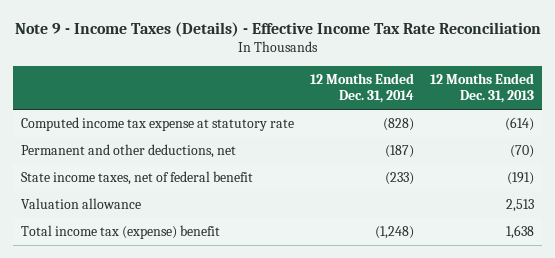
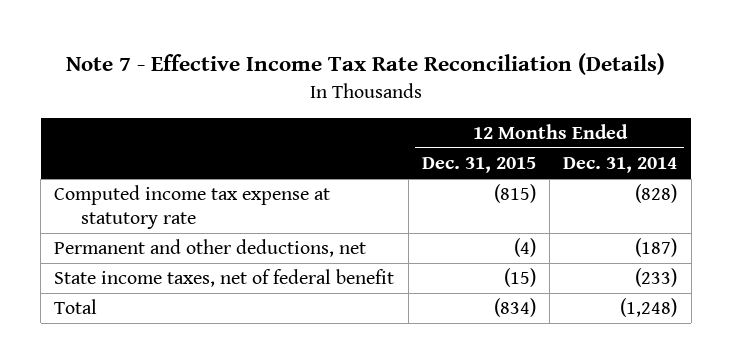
- Note 9 - Income Taxes (Details) - Effective Income Tax Rate Reconciliation
+ Note 7 - Effective Income Tax Rate Reconciliation (Details)
- | 12 Months Ended Dec. 31, 2014 | 12 Months Ended Dec. 31, 2013
+ | 12 Months Ended Dec. 31, 2015 | 12 Months Ended Dec. 31, 2014
- Valuation allowance | | 2,513
- Total income tax (expense) benefit | (1,248) | 1,638
+ Total | (834) | (1,248)

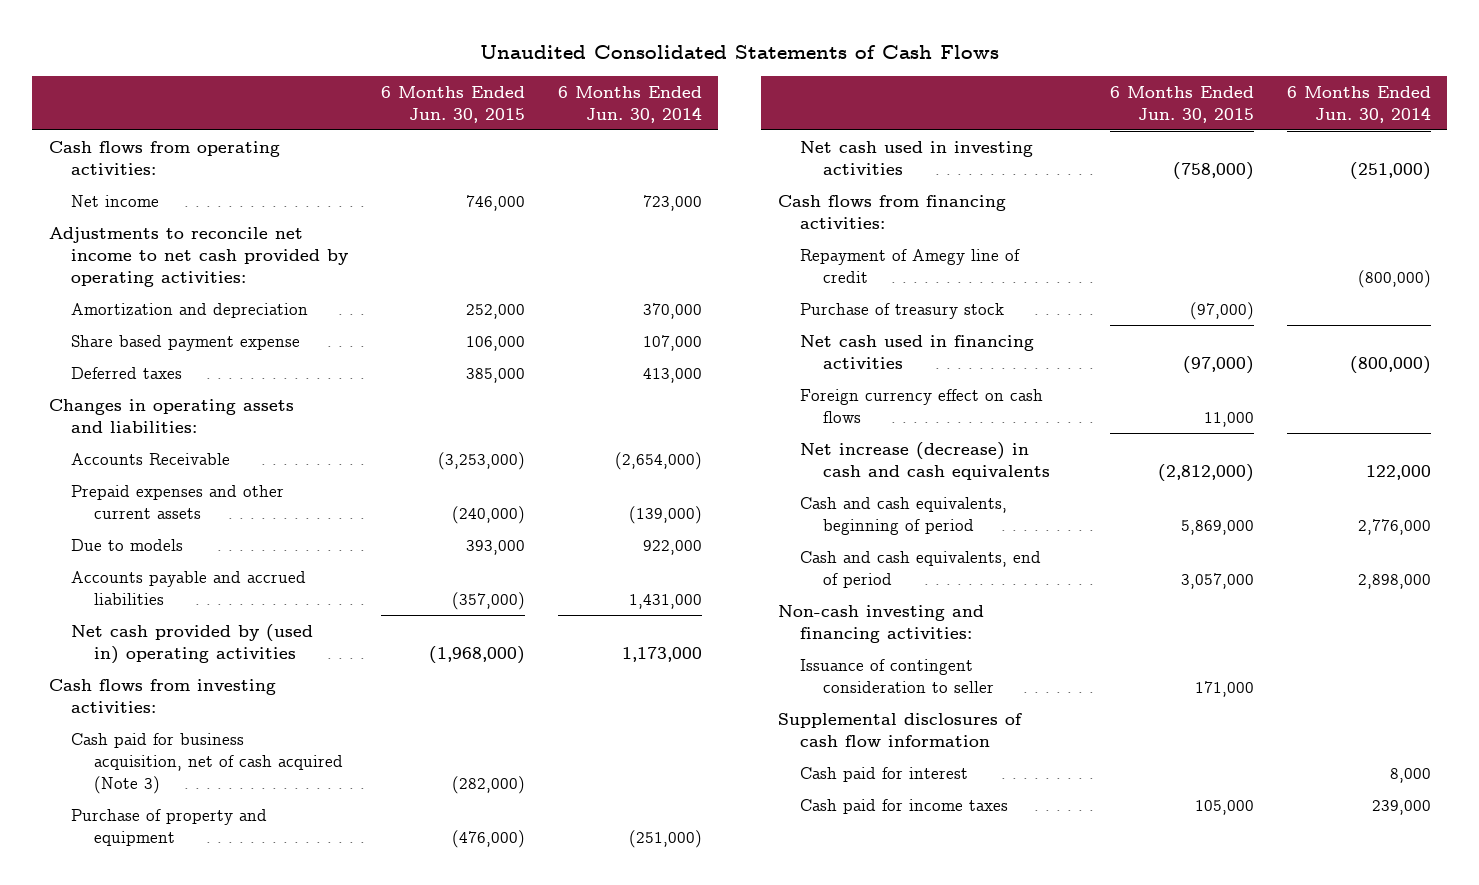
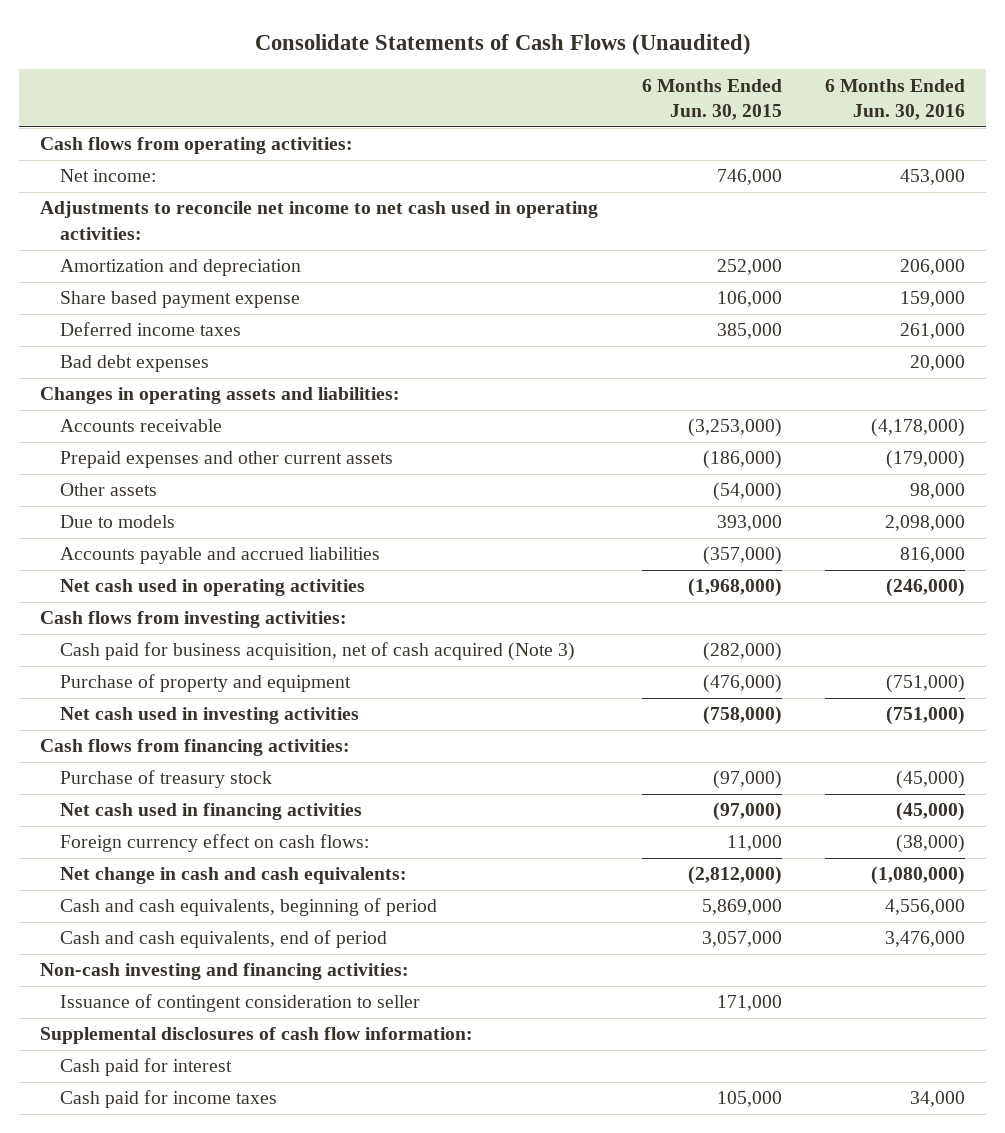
- Unaudited Consolidated Statements of Cash Flows
+ Consolidate Statements of Cash Flows (Unaudited)
- | 6 Months Ended Jun. 30, 2015 | 6 Months Ended Jun. 30, 2014
+ | 6 Months Ended Jun. 30, 2015 | 6 Months Ended Jun. 30, 2016
- Net income | 746,000 | 723,000
- Adjustments to reconcile net income to net cash provided by operating activities:
+ Net income: | 746,000 | 453,000
+ Adjustments to reconcile net income to net cash used in operating activities:
- Deferred taxes | 385,000 | 413,000
+ Deferred income taxes | 385,000 | 261,000
+ Bad debt expenses | | 20,000
- Accounts Receivable | (3,253,000) | (2,654,000)
- Prepaid expenses and other current assets | (240,000) | (139,000)
+ Accounts receivable | (3,253,000) | (4,178,000)
+ Prepaid expenses and other current assets | (186,000) | (179,000)
+ Other assets | (54,000) | 98,000
- Net cash provided by (used in) operating activities | (1,968,000) | 1,173,000
+ Net cash used in operating activities | (1,968,000) | (246,000)
- Repayment of Amegy line of credit | | (800,000)
- Foreign currency effect on cash flows | 11,000 |
- Net increase (decrease) in cash and cash equivalents | (2,812,000) | 122,000
+ Foreign currency effect on cash flows: | 11,000 | (38,000)
+ Net change in cash and cash equivalents: | (2,812,000) | (1,080,000)
- Supplemental disclosures of cash flow information
+ Supplemental disclosures of cash flow information:

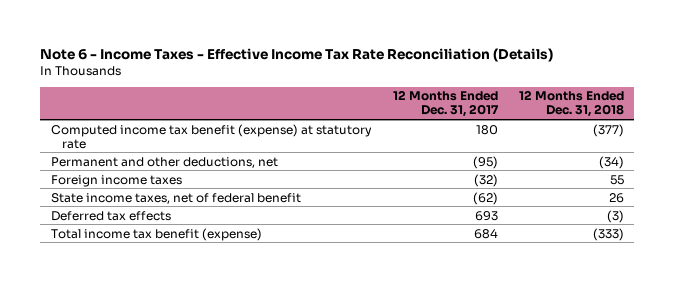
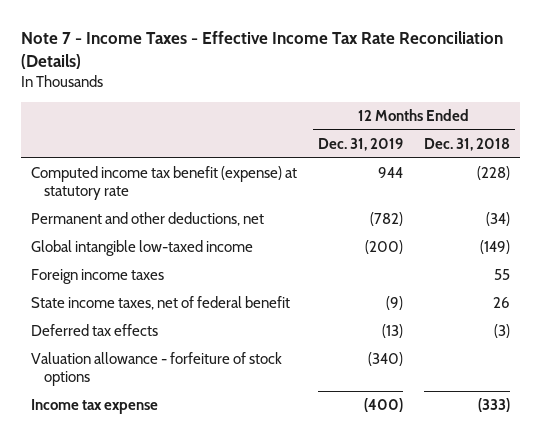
- Note 6 - Income Taxes - Effective Income Tax Rate Reconciliation (Details)
+ Note 7 - Income Taxes - Effective Income Tax Rate Reconciliation (Details)
- | 12 Months Ended Dec. 31, 2017 | 12 Months Ended Dec. 31, 2018
+ | 12 Months Ended Dec. 31, 2019 | 12 Months Ended Dec. 31, 2018
- Computed income tax benefit (expense) at statutory rate | 180 | (377)
+ Computed income tax benefit (expense) at statutory rate | 944 | (228)
+ Global intangible low-taxed income | (200) | (149)
- Total income tax benefit (expense) | 684 | (333)
+ Valuation allowance - forfeiture of stock options | (340) |
+ Income tax expense | (400) | (333)

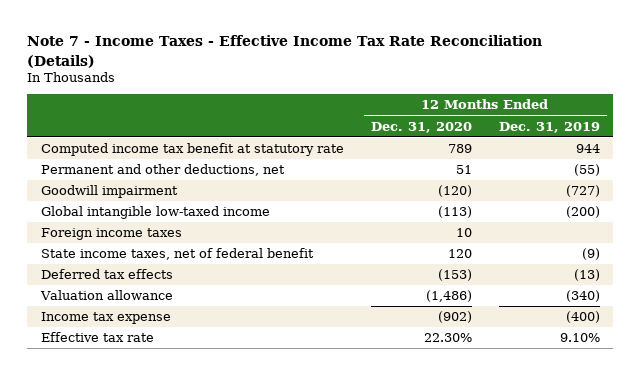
- | 12 Months Ended Dec. 31, 2019 | 12 Months Ended Dec. 31, 2018
+ | 12 Months Ended Dec. 31, 2020 | 12 Months Ended Dec. 31, 2019
- Computed income tax benefit (expense) at statutory rate | 944 | (228)
- Permanent and other deductions, net | (782) | (34)
+ Computed income tax benefit at statutory rate | 789 | 944
+ Permanent and other deductions, net | 51 | (55)
+ Goodwill impairment | (120) | (727)
- Valuation allowance - forfeiture of stock options | (340) |
+ Valuation allowance | (1,486) | (340)
+ Effective tax rate | 22.30% | 9.10%

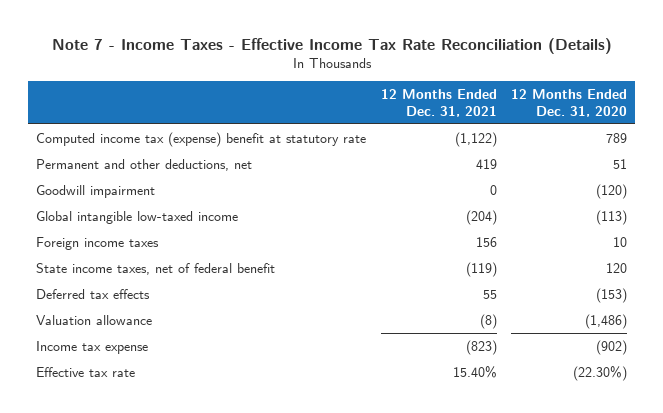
- | 12 Months Ended Dec. 31, 2020 | 12 Months Ended Dec. 31, 2019
+ | 12 Months Ended Dec. 31, 2021 | 12 Months Ended Dec. 31, 2020
- Computed income tax benefit at statutory rate | 789 | 944
+ Computed income tax (expense) benefit at statutory rate | (1,122) | 789
- Effective tax rate | 22.30% | 9.10%
+ Effective tax rate | 15.40% | (22.30%)

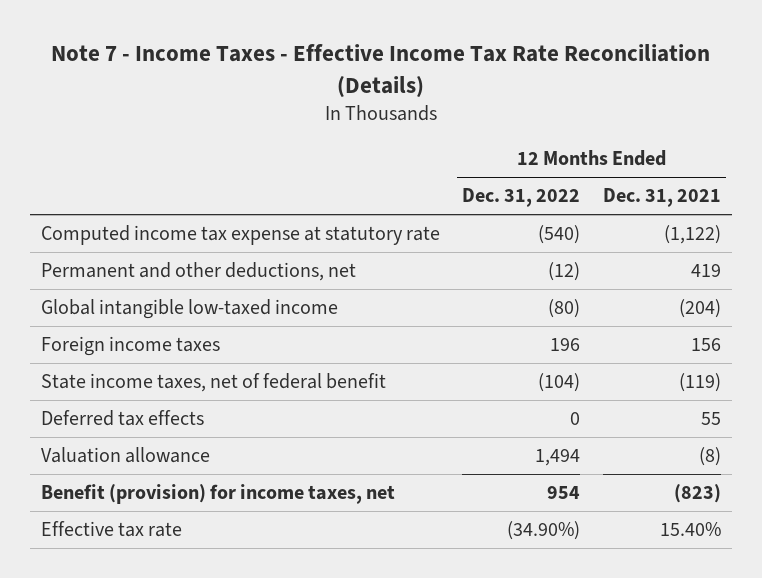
- | 12 Months Ended Dec. 31, 2021 | 12 Months Ended Dec. 31, 2020
+ | 12 Months Ended Dec. 31, 2022 | 12 Months Ended Dec. 31, 2021
- Computed income tax (expense) benefit at statutory rate | (1,122) | 789
+ Computed income tax expense at statutory rate | (540) | (1,122)
- Goodwill impairment | 0 | (120)
- Income tax expense | (823) | (902)
+ Benefit (provision) for income taxes, net | 954 | (823)

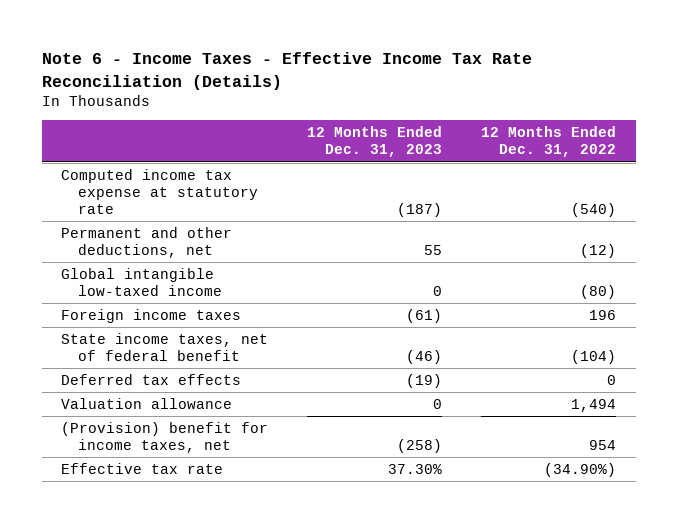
- Note 7 - Income Taxes - Effective Income Tax Rate Reconciliation (Details)
+ Note 6 - Income Taxes - Effective Income Tax Rate Reconciliation (Details)
- | 12 Months Ended Dec. 31, 2022 | 12 Months Ended Dec. 31, 2021
+ | 12 Months Ended Dec. 31, 2023 | 12 Months Ended Dec. 31, 2022
- Benefit (provision) for income taxes, net | 954 | (823)
+ (Provision) benefit for income taxes, net | (258) | 954

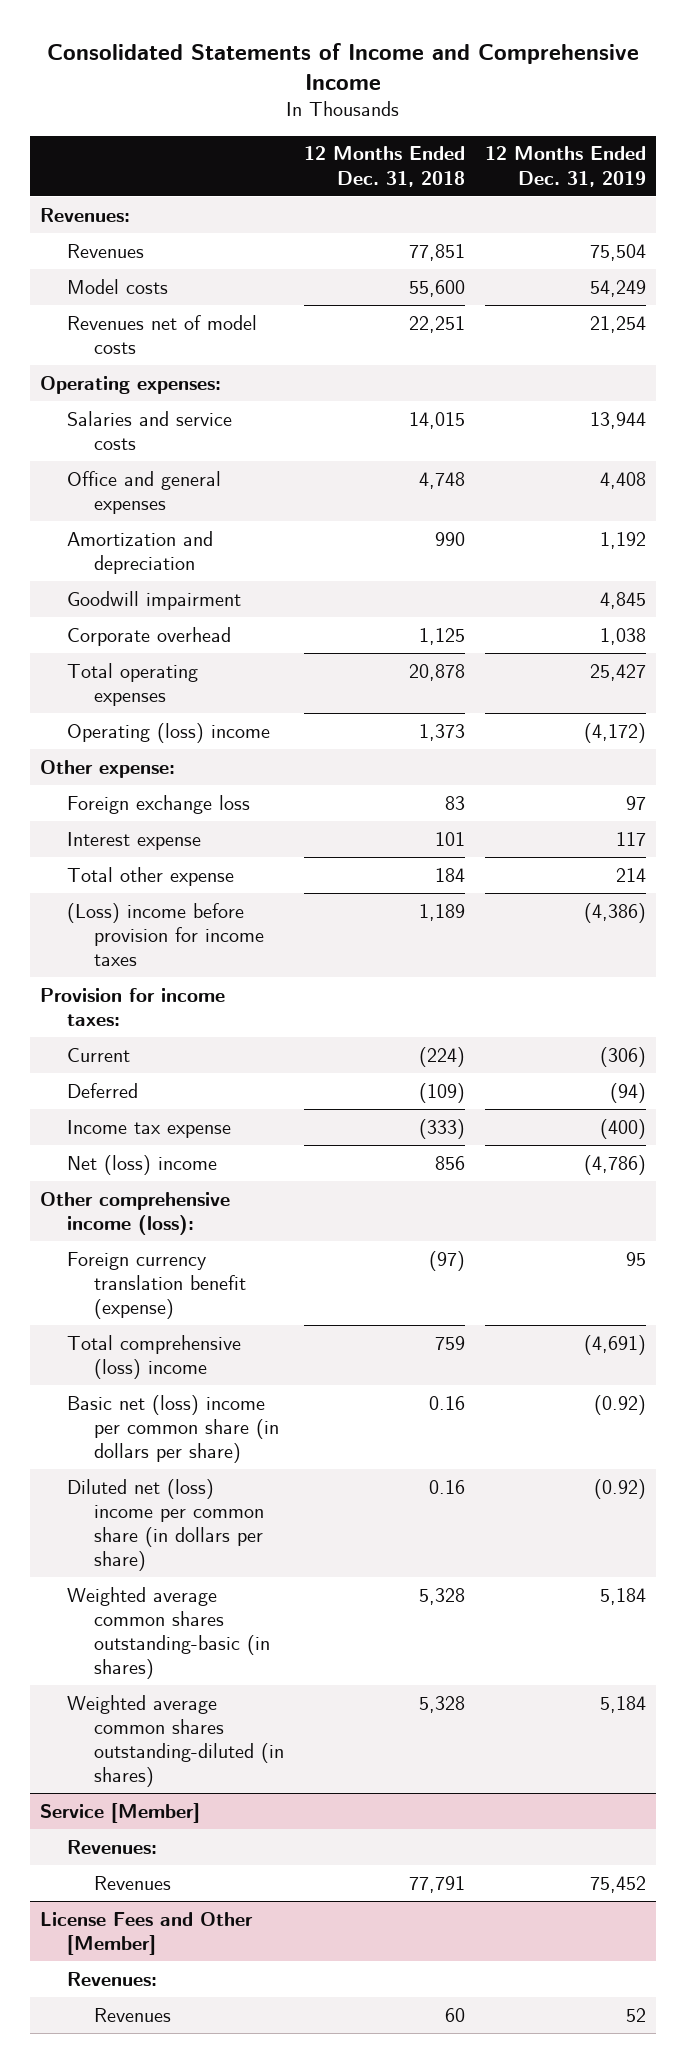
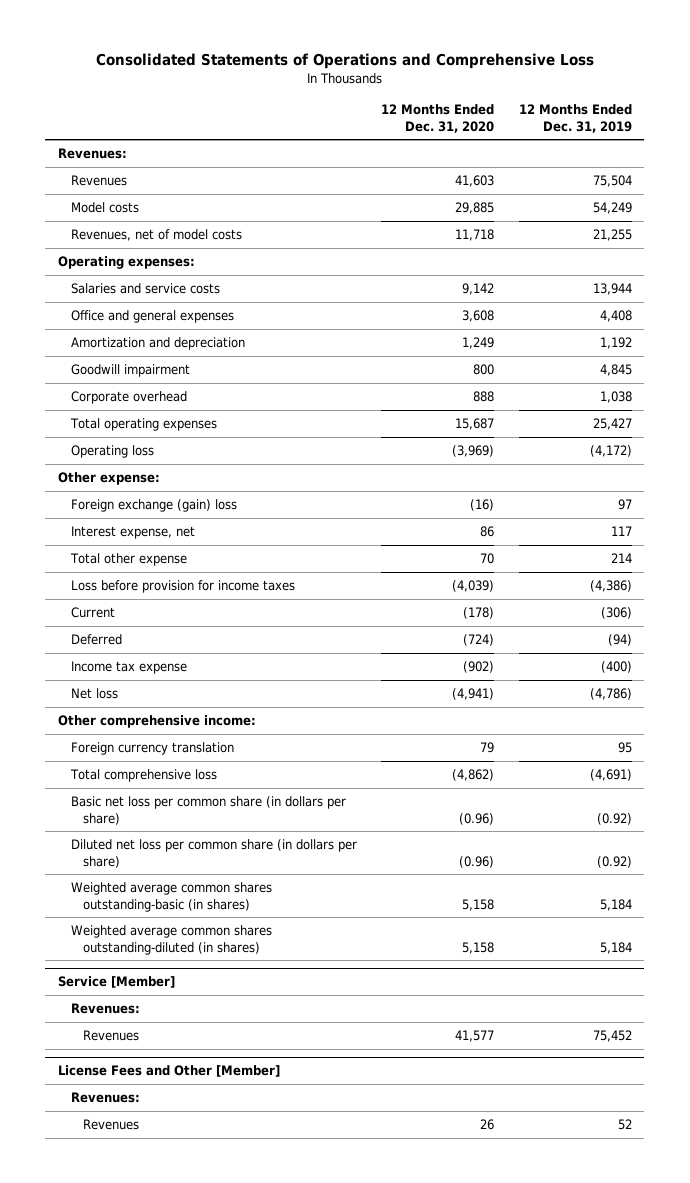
- Consolidated Statements of Income and Comprehensive Income
+ Consolidated Statements of Operations and Comprehensive Loss
- | 12 Months Ended Dec. 31, 2018 | 12 Months Ended Dec. 31, 2019
+ | 12 Months Ended Dec. 31, 2020 | 12 Months Ended Dec. 31, 2019
- Revenues net of model costs | 22,251 | 21,254
+ Revenues, net of model costs | 11,718 | 21,255
- Operating (loss) income | 1,373 | (4,172)
+ Operating loss | (3,969) | (4,172)
- Foreign exchange loss | 83 | 97
- Interest expense | 101 | 117
+ Foreign exchange (gain) loss | (16) | 97
+ Interest expense, net | 86 | 117
- (Loss) income before provision for income taxes | 1,189 | (4,386)
- Provision for income taxes:
+ Loss before provision for income taxes | (4,039) | (4,386)
- Net (loss) income | 856 | (4,786)
- Other comprehensive income (loss):
- Foreign currency translation benefit (expense) | (97) | 95
- Total comprehensive (loss) income | 759 | (4,691)
- Basic net (loss) income per common share (in dollars per share) | 0.16 | (0.92)
- Diluted net (loss) income per common share (in dollars per share) | 0.16 | (0.92)
+ Net loss | (4,941) | (4,786)
+ Other comprehensive income:
+ Foreign currency translation | 79 | 95
+ Total comprehensive loss | (4,862) | (4,691)
+ Basic net loss per common share (in dollars per share) | (0.96) | (0.92)
+ Diluted net loss per common share (in dollars per share) | (0.96) | (0.92)

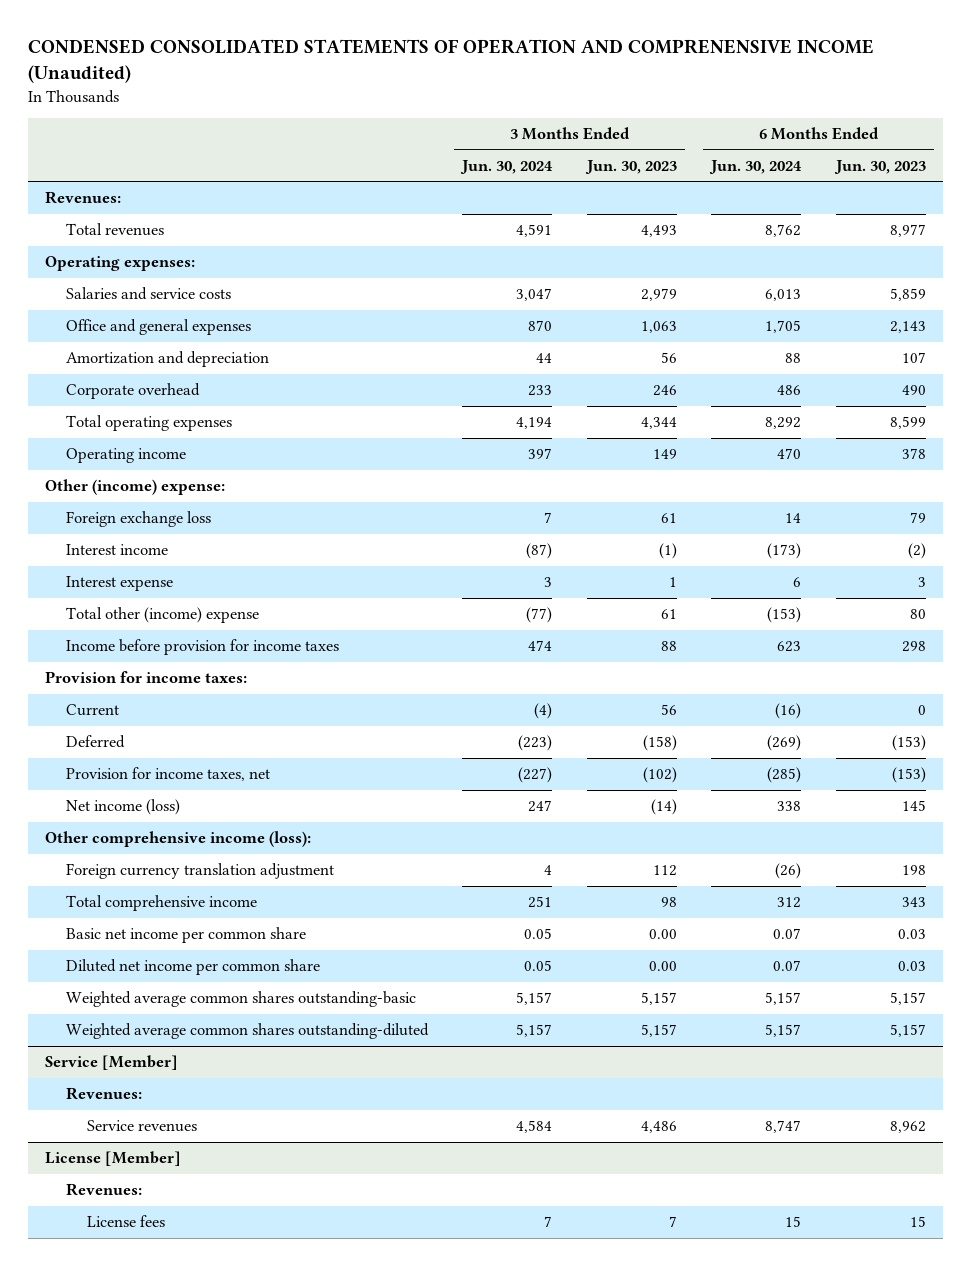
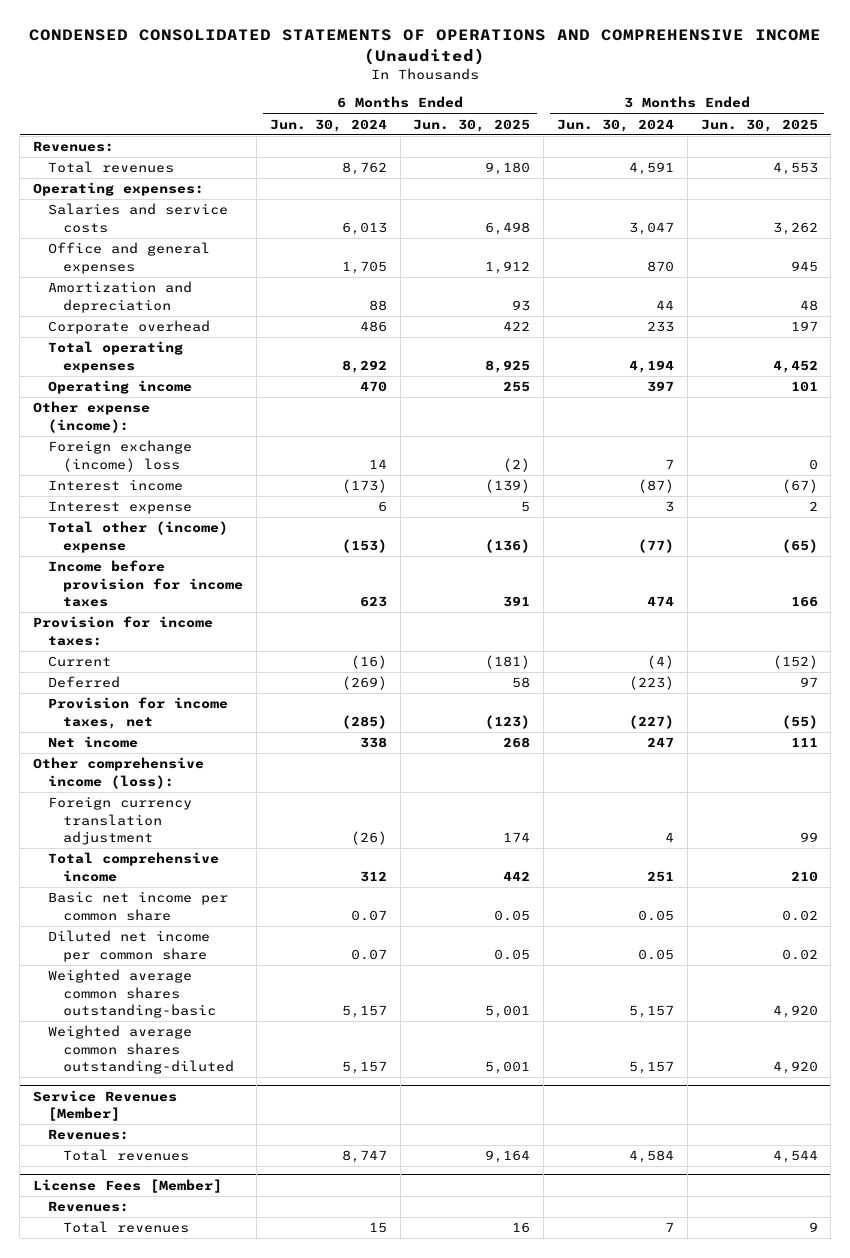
- CONDENSED CONSOLIDATED STATEMENTS OF OPERATION AND COMPRENENSIVE INCOME (Unaudited)
+ CONDENSED CONSOLIDATED STATEMENTS OF OPERATIONS AND COMPREHENSIVE INCOME (Unaudited)
- | 3 Months Ended Jun. 30, 2024 | 3 Months Ended Jun. 30, 2023 | 6 Months Ended Jun. 30, 2024 | 6 Months Ended Jun. 30, 2023
+ | 6 Months Ended Jun. 30, 2024 | 6 Months Ended Jun. 30, 2025 | 3 Months Ended Jun. 30, 2024 | 3 Months Ended Jun. 30, 2025
- Other (income) expense:
- Foreign exchange loss | 7 | 61 | 14 | 79
+ Other expense (income):
+ Foreign exchange (income) loss | 14 | (2) | 7 | 0
- Net income (loss) | 247 | (14) | 338 | 145
+ Net income | 338 | 268 | 247 | 111
- Service [Member]
+ Service Revenues [Member]
- Service revenues | 4,584 | 4,486 | 8,747 | 8,962
- License [Member]
+ Total revenues | 8,747 | 9,164 | 4,584 | 4,544
+ License Fees [Member]
- License fees | 7 | 7 | 15 | 15
+ Total revenues | 15 | 16 | 7 | 9

